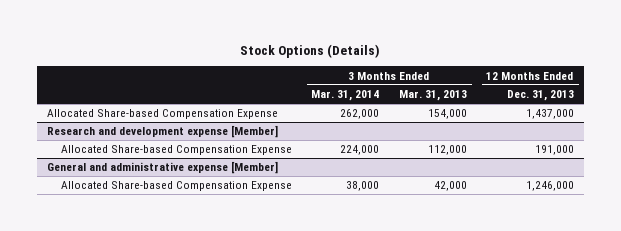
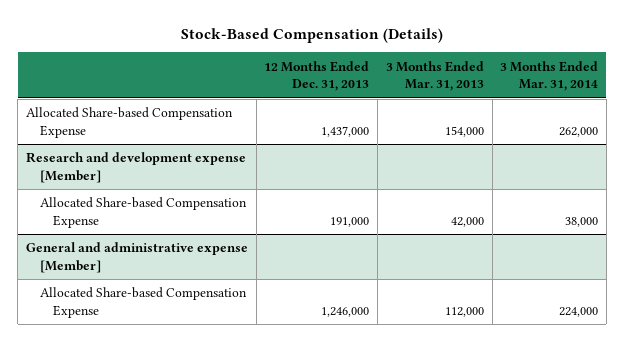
- Stock Options (Details)
+ Stock-Based Compensation (Details)
- | 3 Months Ended Mar. 31, 2014 | 3 Months Ended Mar. 31, 2013 | 12 Months Ended Dec. 31, 2013
+ | 12 Months Ended Dec. 31, 2013 | 3 Months Ended Mar. 31, 2013 | 3 Months Ended Mar. 31, 2014
@ Research and development expense [Member]
- Allocated Share-based Compensation Expense | 224,000 | 112,000 | 191,000
+ Allocated Share-based Compensation Expense | 191,000 | 42,000 | 38,000
@ General and administrative expense [Member]
- Allocated Share-based Compensation Expense | 38,000 | 42,000 | 1,246,000
+ Allocated Share-based Compensation Expense | 1,246,000 | 112,000 | 224,000

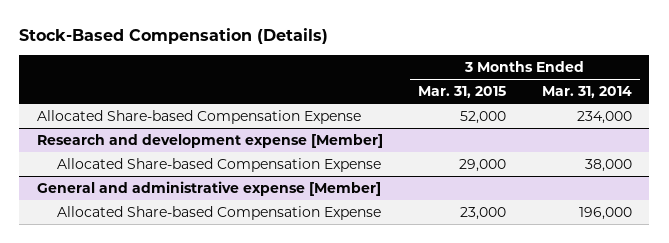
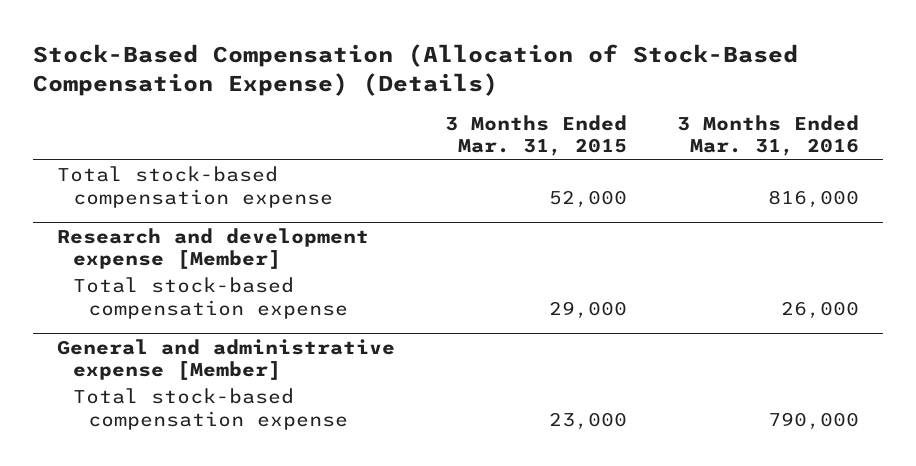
- Stock-Based Compensation (Details)
+ Stock-Based Compensation (Allocation of Stock-Based Compensation Expense) (Details)
- | 3 Months Ended Mar. 31, 2015 | 3 Months Ended Mar. 31, 2014
+ | 3 Months Ended Mar. 31, 2015 | 3 Months Ended Mar. 31, 2016
- Allocated Share-based Compensation Expense | 52,000 | 234,000
+ Total stock-based compensation expense | 52,000 | 816,000
@ Research and development expense [Member]
- Allocated Share-based Compensation Expense | 29,000 | 38,000
+ Total stock-based compensation expense | 29,000 | 26,000
@ General and administrative expense [Member]
- Allocated Share-based Compensation Expense | 23,000 | 196,000
+ Total stock-based compensation expense | 23,000 | 790,000

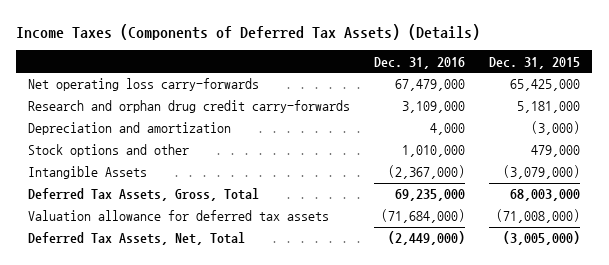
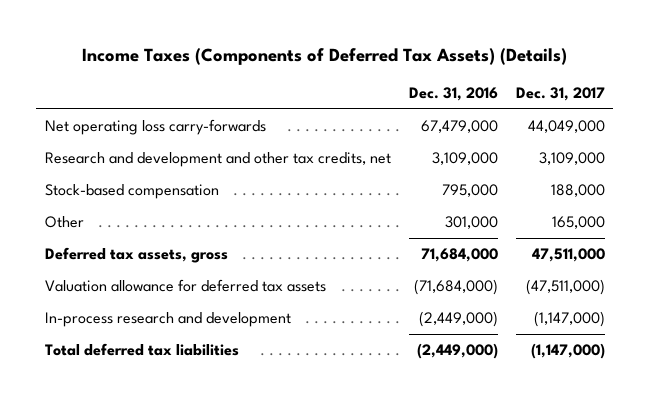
- | Dec. 31, 2016 | Dec. 31, 2015
+ | Dec. 31, 2016 | Dec. 31, 2017
- Research and orphan drug credit carry-forwards | 3,109,000 | 5,181,000
- Depreciation and amortization | 4,000 | (3,000)
- Stock options and other | 1,010,000 | 479,000
- Intangible Assets | (2,367,000) | (3,079,000)
- Deferred Tax Assets, Gross, Total | 69,235,000 | 68,003,000
+ Research and development and other tax credits, net | 3,109,000 | 3,109,000
+ Stock-based compensation | 795,000 | 188,000
+ Other | 301,000 | 165,000
+ Deferred tax assets, gross | 71,684,000 | 47,511,000
- Deferred Tax Assets, Net, Total | (2,449,000) | (3,005,000)
+ In-process research and development | (2,449,000) | (1,147,000)
+ Total deferred tax liabilities | (2,449,000) | (1,147,000)

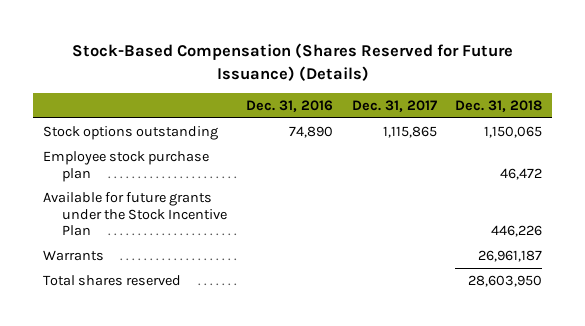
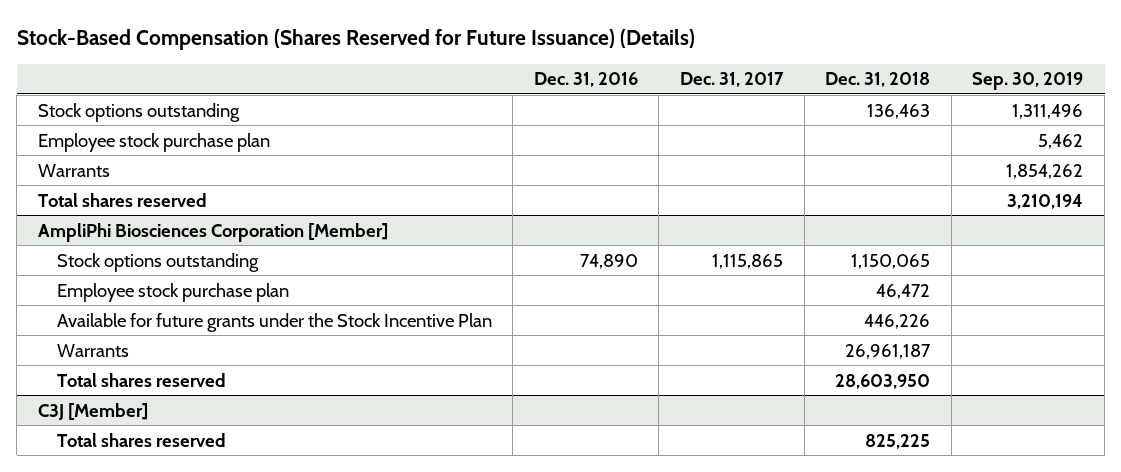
- | Dec. 31, 2016 | Dec. 31, 2017 | Dec. 31, 2018
+ | Dec. 31, 2016 | Dec. 31, 2017 | Dec. 31, 2018 | Sep. 30, 2019
+ Stock options outstanding | | | 136,463 | 1,311,496
+ Employee stock purchase plan | | | | 5,462
+ Warrants | | | | 1,854,262
+ Total shares reserved | | | | 3,210,194
+ AmpliPhi Biosciences Corporation [Member]
+ C3J [Member]
+ Total shares reserved | | | 825,225 |

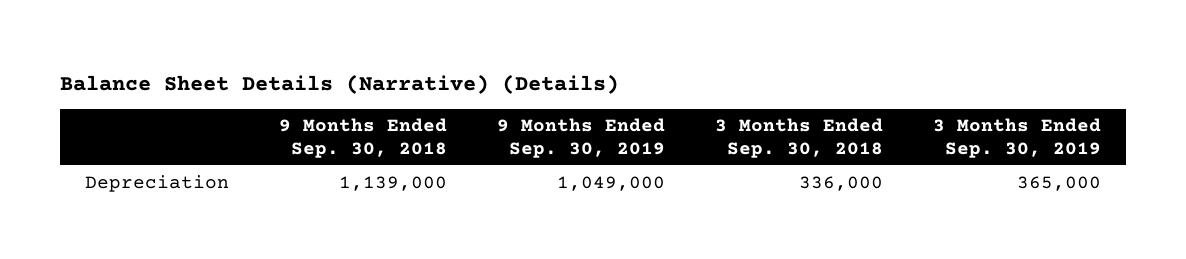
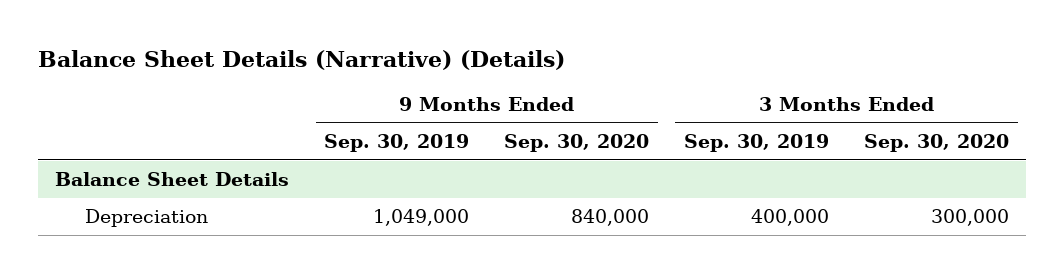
- | 9 Months Ended Sep. 30, 2018 | 9 Months Ended Sep. 30, 2019 | 3 Months Ended Sep. 30, 2018 | 3 Months Ended Sep. 30, 2019
+ | 9 Months Ended Sep. 30, 2019 | 9 Months Ended Sep. 30, 2020 | 3 Months Ended Sep. 30, 2019 | 3 Months Ended Sep. 30, 2020
- Depreciation | 1,139,000 | 1,049,000 | 336,000 | 365,000
+ Balance Sheet Details
+ Depreciation | 1,049,000 | 840,000 | 400,000 | 300,000

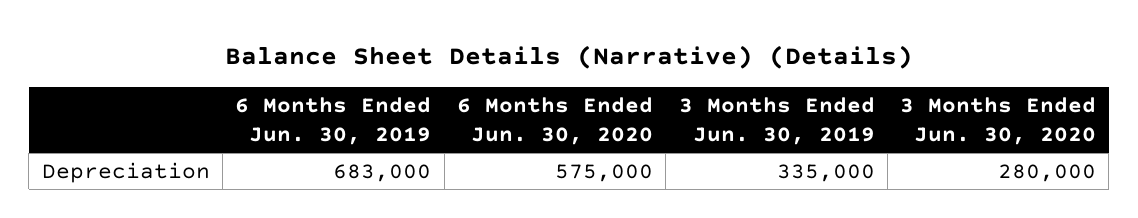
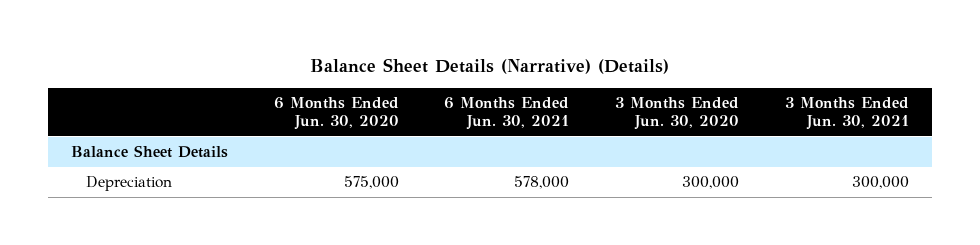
- | 6 Months Ended Jun. 30, 2019 | 6 Months Ended Jun. 30, 2020 | 3 Months Ended Jun. 30, 2019 | 3 Months Ended Jun. 30, 2020
+ | 6 Months Ended Jun. 30, 2020 | 6 Months Ended Jun. 30, 2021 | 3 Months Ended Jun. 30, 2020 | 3 Months Ended Jun. 30, 2021
- Depreciation | 683,000 | 575,000 | 335,000 | 280,000
+ Balance Sheet Details
+ Depreciation | 575,000 | 578,000 | 300,000 | 300,000

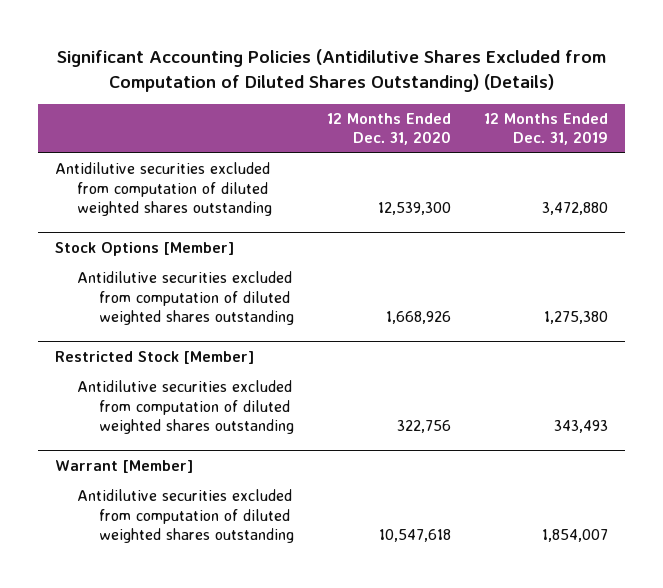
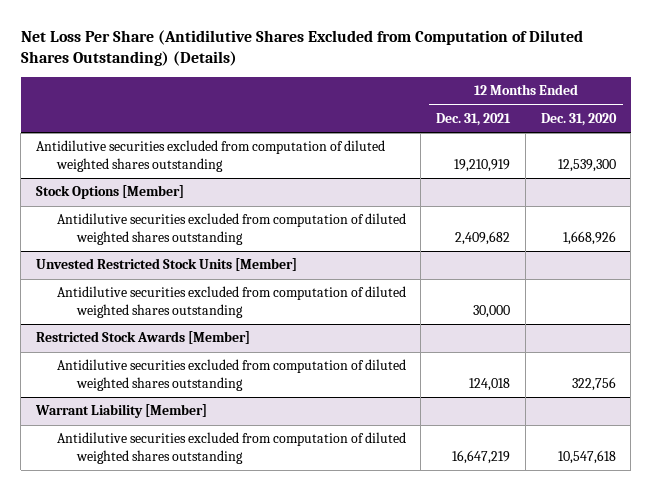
- Significant Accounting Policies (Antidilutive Shares Excluded from Computation of Diluted Shares Outstanding) (Details)
+ Net Loss Per Share (Antidilutive Shares Excluded from Computation of Diluted Shares Outstanding) (Details)
- | 12 Months Ended Dec. 31, 2020 | 12 Months Ended Dec. 31, 2019
+ | 12 Months Ended Dec. 31, 2021 | 12 Months Ended Dec. 31, 2020
- Restricted Stock [Member]
+ Unvested Restricted Stock Units [Member]
+ Antidilutive securities excluded from computation of diluted weighted shares outstanding | 30,000 |
+ Restricted Stock Awards [Member]
- Warrant [Member]
+ Warrant Liability [Member]

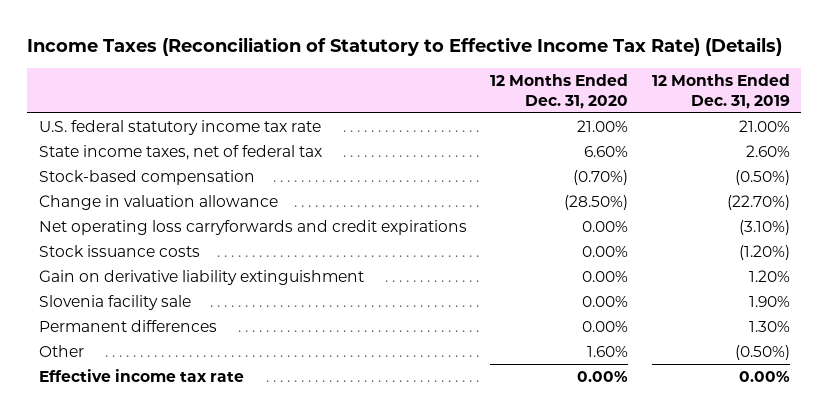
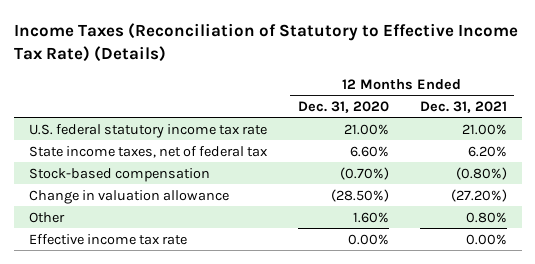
- | 12 Months Ended Dec. 31, 2020 | 12 Months Ended Dec. 31, 2019
+ | 12 Months Ended Dec. 31, 2020 | 12 Months Ended Dec. 31, 2021
- Net operating loss carryforwards and credit expirations | 0.00% | (3.10%)
- Stock issuance costs | 0.00% | (1.20%)
- Gain on derivative liability extinguishment | 0.00% | 1.20%
- Slovenia facility sale | 0.00% | 1.90%
- Permanent differences | 0.00% | 1.30%

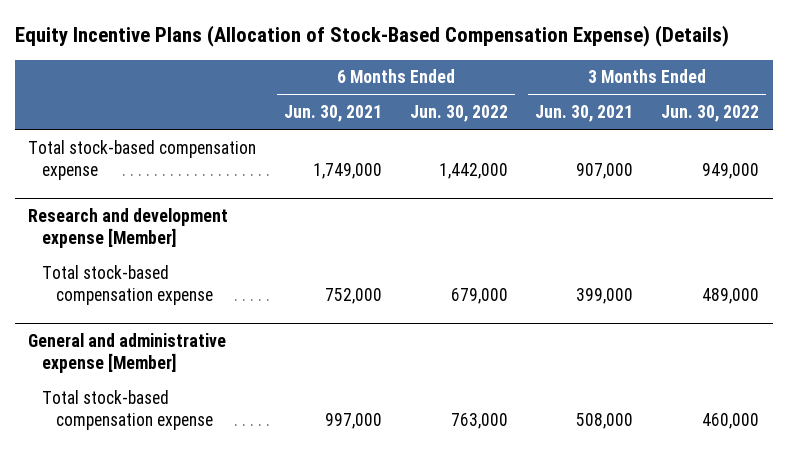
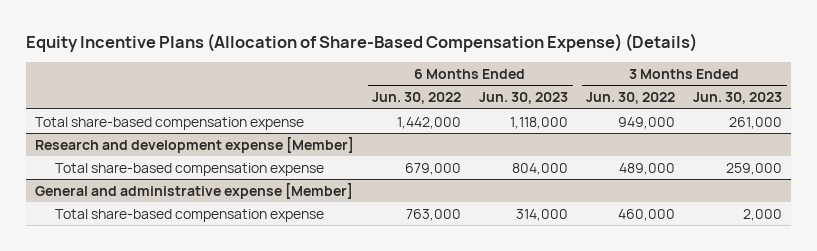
- Equity Incentive Plans (Allocation of Stock-Based Compensation Expense) (Details)
+ Equity Incentive Plans (Allocation of Share-Based Compensation Expense) (Details)
- | 6 Months Ended Jun. 30, 2021 | 6 Months Ended Jun. 30, 2022 | 3 Months Ended Jun. 30, 2021 | 3 Months Ended Jun. 30, 2022
+ | 6 Months Ended Jun. 30, 2022 | 6 Months Ended Jun. 30, 2023 | 3 Months Ended Jun. 30, 2022 | 3 Months Ended Jun. 30, 2023
- Total stock-based compensation expense | 1,749,000 | 1,442,000 | 907,000 | 949,000
+ Total share-based compensation expense | 1,442,000 | 1,118,000 | 949,000 | 261,000
@ Research and development expense [Member]
- Total stock-based compensation expense | 752,000 | 679,000 | 399,000 | 489,000
+ Total share-based compensation expense | 679,000 | 804,000 | 489,000 | 259,000
@ General and administrative expense [Member]
- Total stock-based compensation expense | 997,000 | 763,000 | 508,000 | 460,000
+ Total share-based compensation expense | 763,000 | 314,000 | 460,000 | 2,000

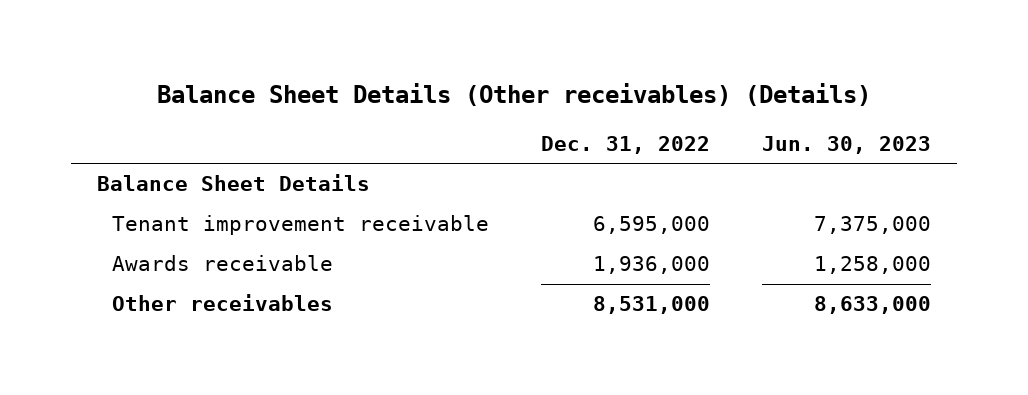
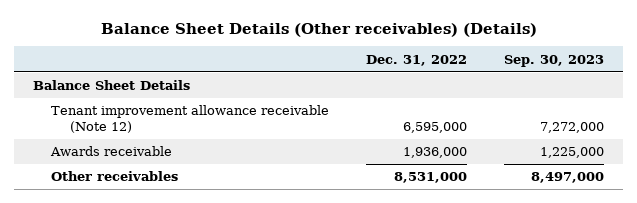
- | Dec. 31, 2022 | Jun. 30, 2023
+ | Dec. 31, 2022 | Sep. 30, 2023
- Tenant improvement receivable | 6,595,000 | 7,375,000
+ Tenant improvement allowance receivable (Note 12) | 6,595,000 | 7,272,000

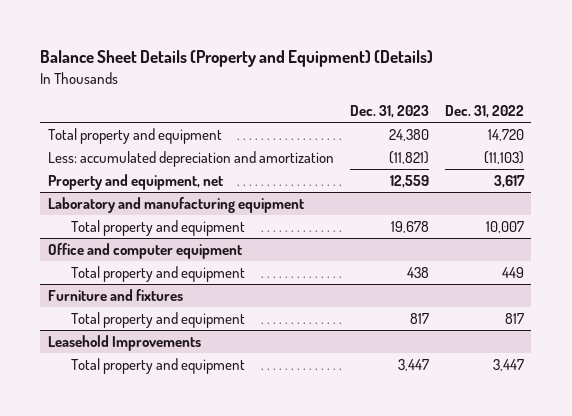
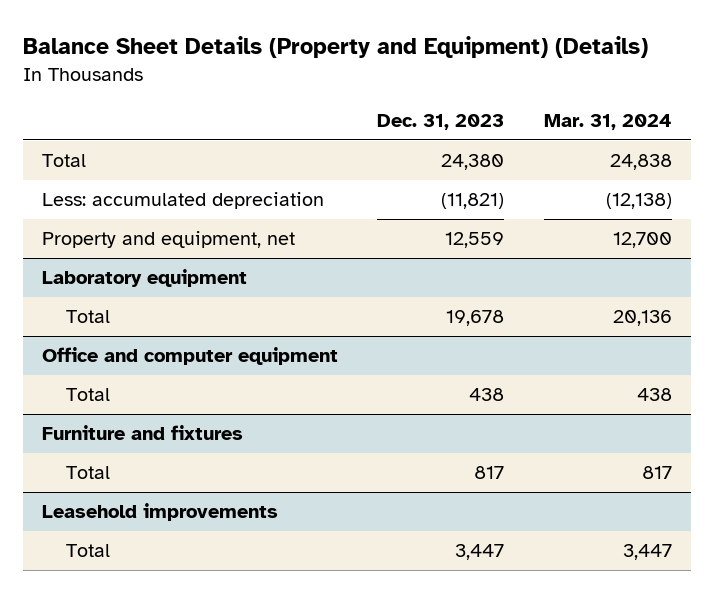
- | Dec. 31, 2023 | Dec. 31, 2022
+ | Dec. 31, 2023 | Mar. 31, 2024
- Total property and equipment | 24,380 | 14,720
- Less: accumulated depreciation and amortization | (11,821) | (11,103)
+ Total | 24,380 | 24,838
+ Less: accumulated depreciation | (11,821) | (12,138)
- Laboratory and manufacturing equipment
- Total property and equipment | 19,678 | 10,007
+ Laboratory equipment
+ Total | 19,678 | 20,136
@ Office and computer equipment
- Total property and equipment | 438 | 449
+ Total | 438 | 438
@ Furniture and fixtures
- Total property and equipment | 817 | 817
- Leasehold Improvements
- Total property and equipment | 3,447 | 3,447
@ Furniture and fixtures
+ Total | 817 | 817
+ Leasehold improvements
+ Total | 3,447 | 3,447

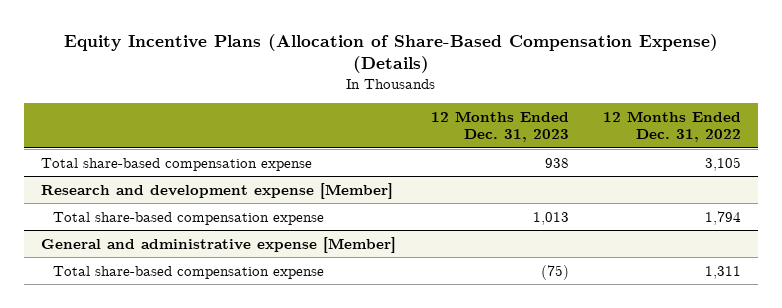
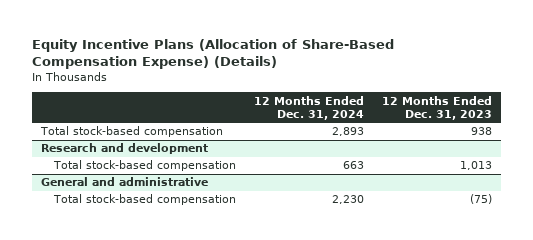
- | 12 Months Ended Dec. 31, 2023 | 12 Months Ended Dec. 31, 2022
+ | 12 Months Ended Dec. 31, 2024 | 12 Months Ended Dec. 31, 2023
- Total share-based compensation expense | 938 | 3,105
- Research and development expense [Member]
- Total share-based compensation expense | 1,013 | 1,794
- General and administrative expense [Member]
- Total share-based compensation expense | (75) | 1,311
+ Total stock-based compensation | 2,893 | 938
+ Research and development
+ Total stock-based compensation | 663 | 1,013
+ General and administrative
+ Total stock-based compensation | 2,230 | (75)

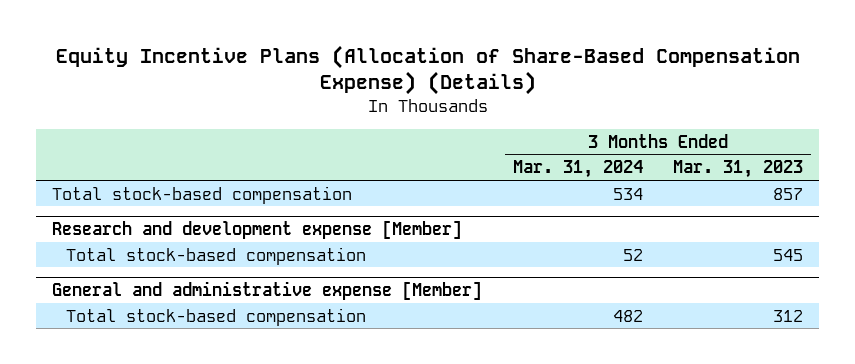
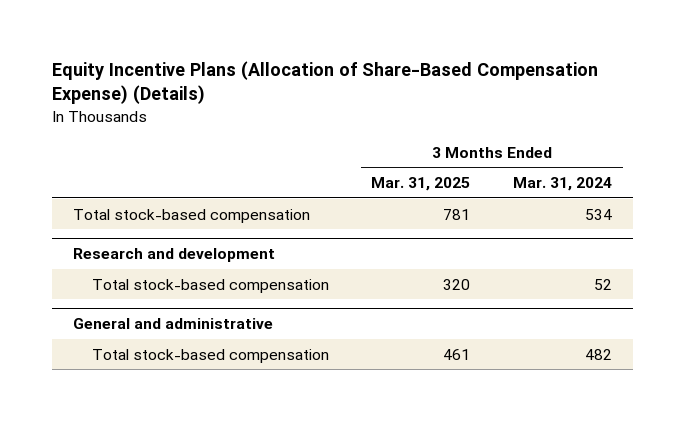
- | 3 Months Ended Mar. 31, 2024 | 3 Months Ended Mar. 31, 2023
+ | 3 Months Ended Mar. 31, 2025 | 3 Months Ended Mar. 31, 2024
- Research and development expense [Member]
+ Research and development
- General and administrative expense [Member]
+ General and administrative

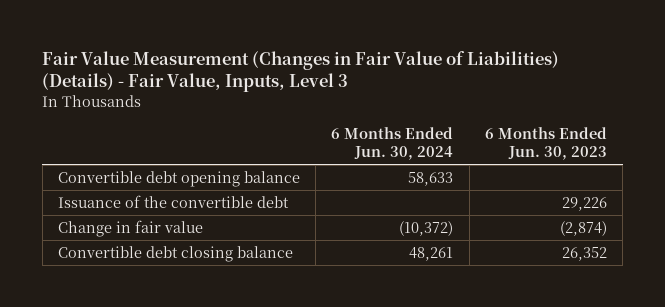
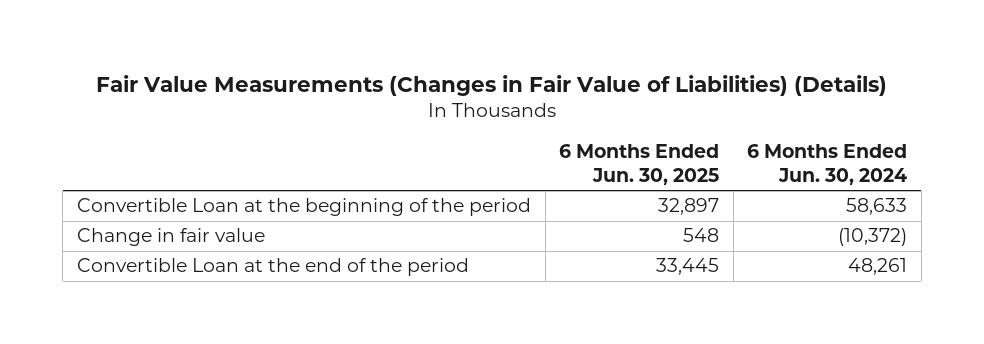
- Fair Value Measurement (Changes in Fair Value of Liabilities) (Details) - Fair Value, Inputs, Level 3
+ Fair Value Measurements (Changes in Fair Value of Liabilities) (Details)
- | 6 Months Ended Jun. 30, 2024 | 6 Months Ended Jun. 30, 2023
+ | 6 Months Ended Jun. 30, 2025 | 6 Months Ended Jun. 30, 2024
- Convertible debt opening balance | 58,633 |
- Issuance of the convertible debt | | 29,226
+ Convertible Loan at the beginning of the period | 32,897 | 58,633
- Convertible debt closing balance | 48,261 | 26,352
+ Convertible Loan at the end of the period | 33,445 | 48,261

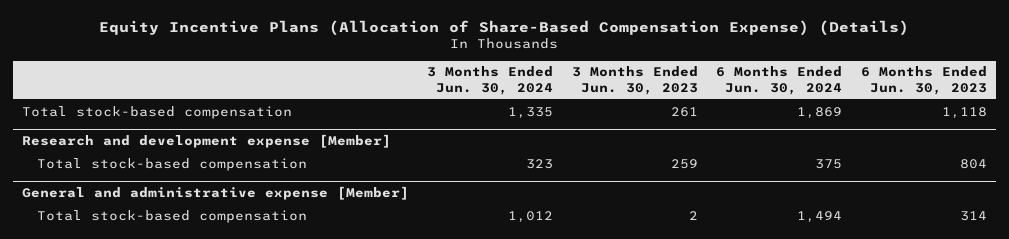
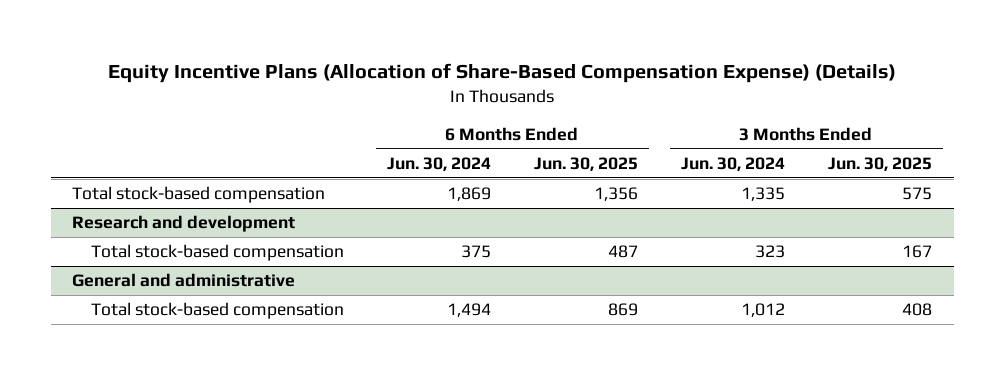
- | 3 Months Ended Jun. 30, 2024 | 3 Months Ended Jun. 30, 2023 | 6 Months Ended Jun. 30, 2024 | 6 Months Ended Jun. 30, 2023
+ | 6 Months Ended Jun. 30, 2024 | 6 Months Ended Jun. 30, 2025 | 3 Months Ended Jun. 30, 2024 | 3 Months Ended Jun. 30, 2025
- Research and development expense [Member]
+ Research and development
- General and administrative expense [Member]
+ General and administrative

